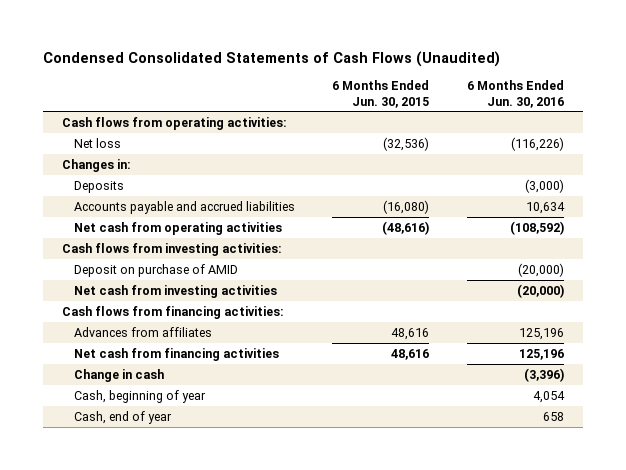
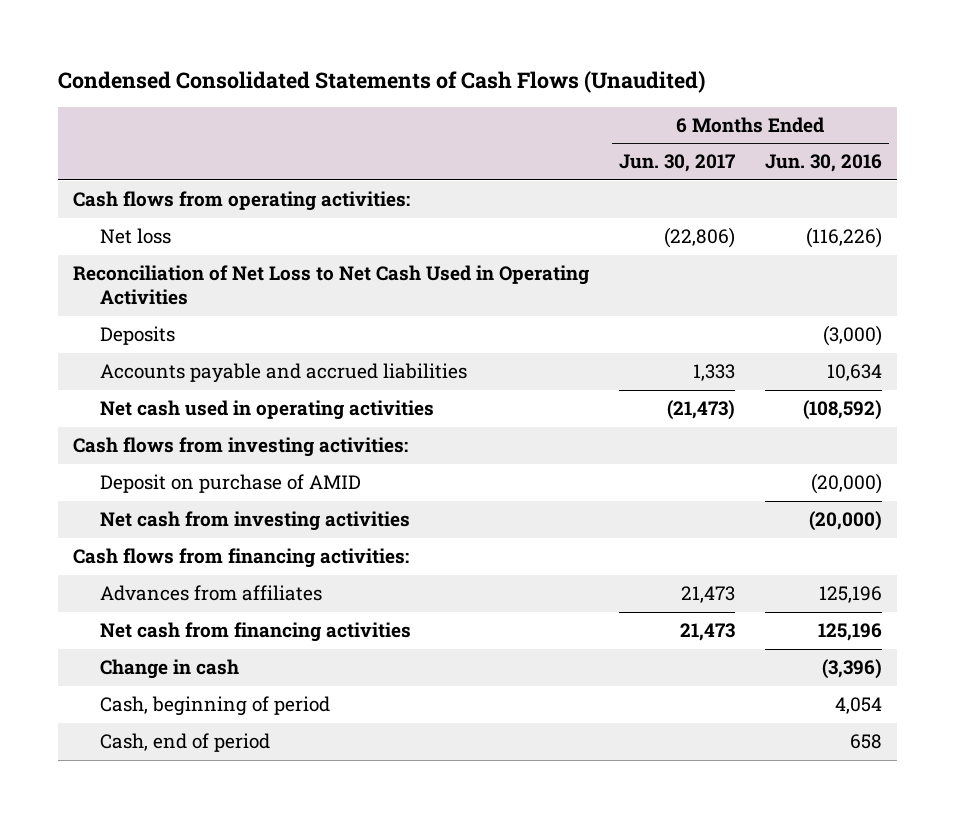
- | 6 Months Ended Jun. 30, 2015 | 6 Months Ended Jun. 30, 2016
+ | 6 Months Ended Jun. 30, 2017 | 6 Months Ended Jun. 30, 2016
- Changes in:
+ Reconciliation of Net Loss to Net Cash Used in Operating Activities
- Net cash from operating activities | (48,616) | (108,592)
+ Net cash used in operating activities | (21,473) | (108,592)
- Cash, beginning of year | | 4,054
- Cash, end of year | | 658
+ Cash, beginning of period | | 4,054
+ Cash, end of period | | 658

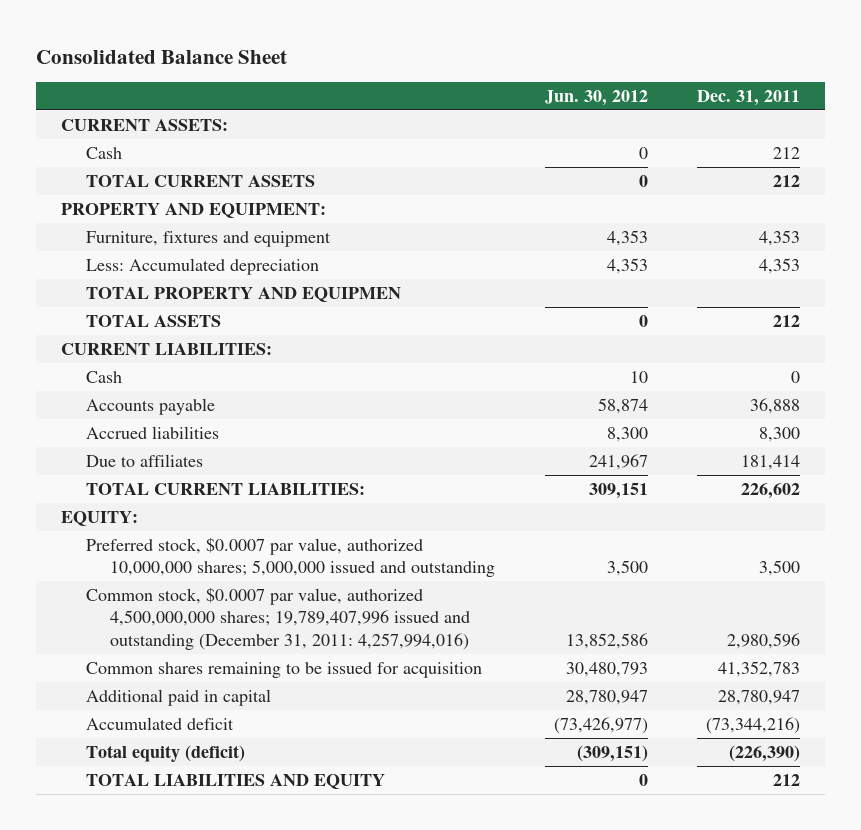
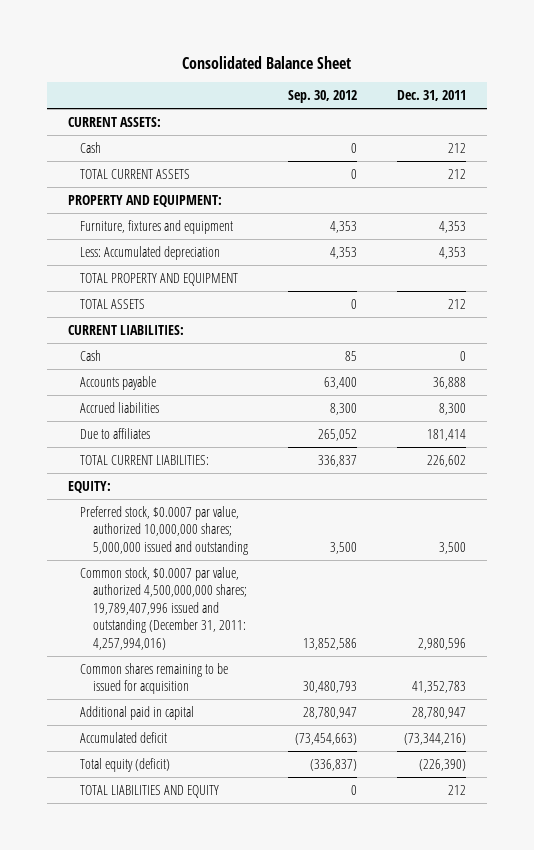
- | Jun. 30, 2012 | Dec. 31, 2011
+ | Sep. 30, 2012 | Dec. 31, 2011
- TOTAL PROPERTY AND EQUIPMEN
+ TOTAL PROPERTY AND EQUIPMENT

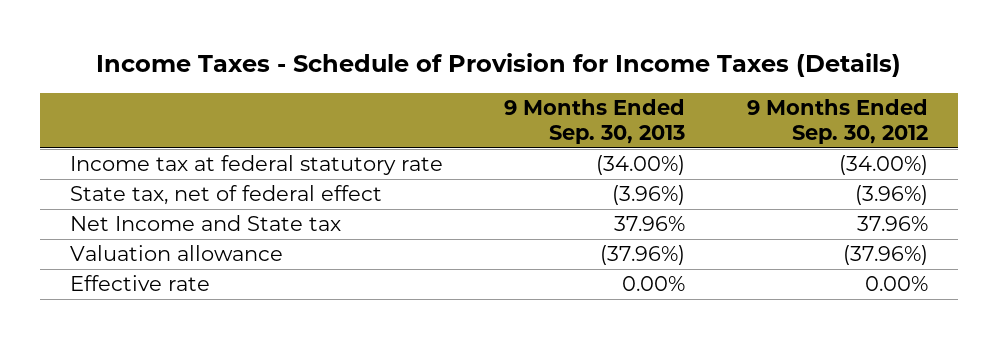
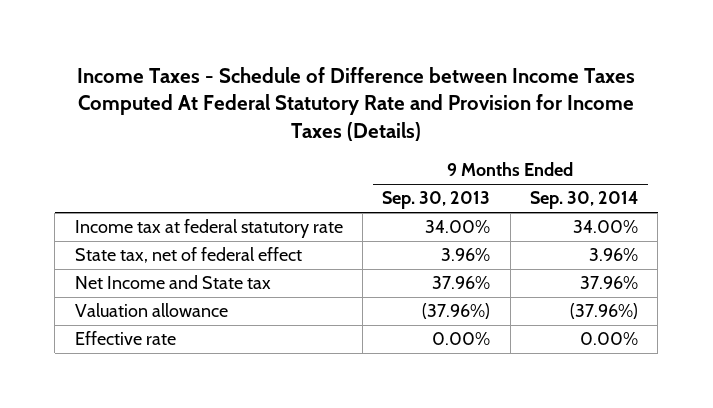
- Income Taxes - Schedule of Provision for Income Taxes (Details)
+ Income Taxes - Schedule of Difference between Income Taxes Computed At Federal Statutory Rate and Provision for Income Taxes (Details)
- | 9 Months Ended Sep. 30, 2013 | 9 Months Ended Sep. 30, 2012
+ | 9 Months Ended Sep. 30, 2013 | 9 Months Ended Sep. 30, 2014
- Income tax at federal statutory rate | (34.00%) | (34.00%)
- State tax, net of federal effect | (3.96%) | (3.96%)
+ Income tax at federal statutory rate | 34.00% | 34.00%
+ State tax, net of federal effect | 3.96% | 3.96%

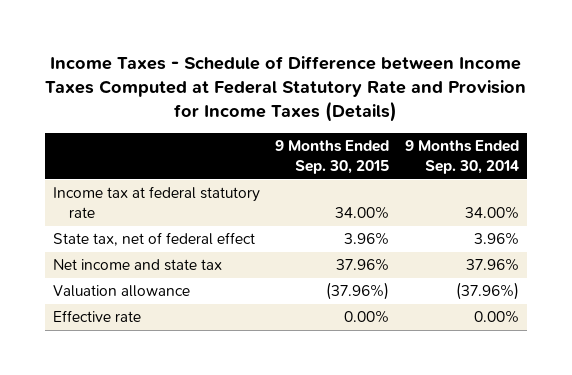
- Income Taxes - Schedule of Difference between Income Taxes Computed At Federal Statutory Rate and Provision for Income Taxes (Details)
+ Income Taxes - Schedule of Difference between Income Taxes Computed at Federal Statutory Rate and Provision for Income Taxes (Details)
- | 9 Months Ended Sep. 30, 2013 | 9 Months Ended Sep. 30, 2014
+ | 9 Months Ended Sep. 30, 2015 | 9 Months Ended Sep. 30, 2014
- Net Income and State tax | 37.96% | 37.96%
+ Net income and state tax | 37.96% | 37.96%

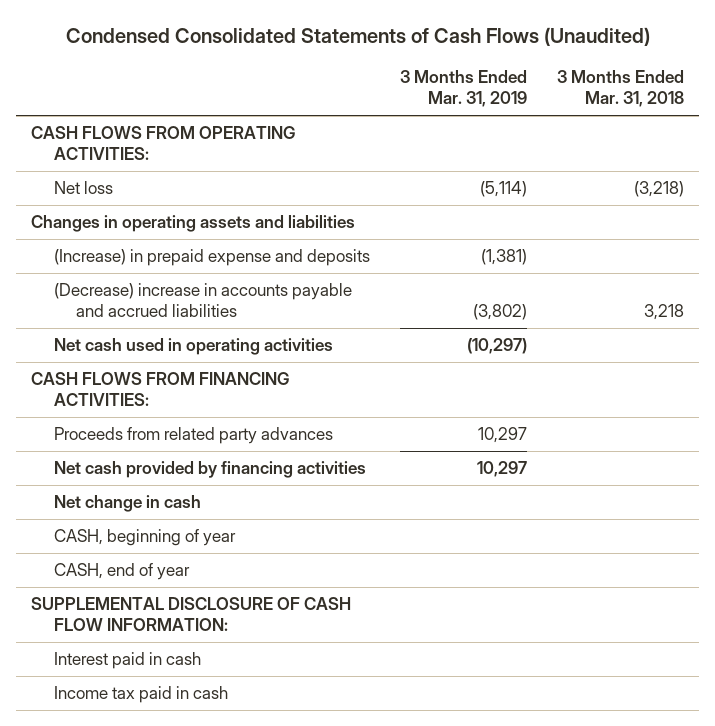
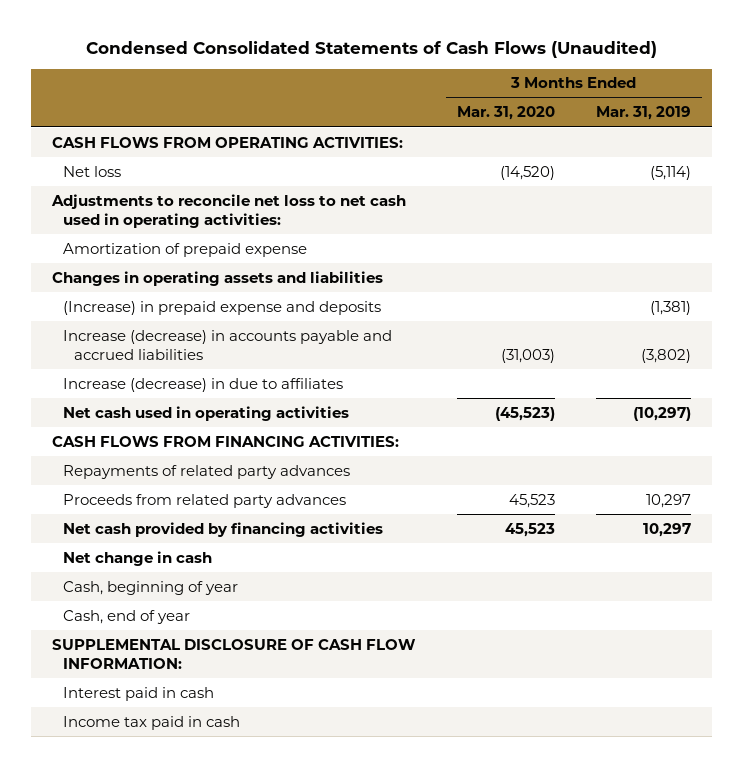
- | 3 Months Ended Mar. 31, 2019 | 3 Months Ended Mar. 31, 2018
+ | 3 Months Ended Mar. 31, 2020 | 3 Months Ended Mar. 31, 2019
+ Adjustments to reconcile net loss to net cash used in operating activities:
+ Amortization of prepaid expense
- (Decrease) increase in accounts payable and accrued liabilities | (3,802) | 3,218
+ Increase (decrease) in accounts payable and accrued liabilities | (31,003) | (3,802)
+ Increase (decrease) in due to affiliates
+ Repayments of related party advances
- CASH, beginning of year
- CASH, end of year
+ Cash, beginning of year
+ Cash, end of year

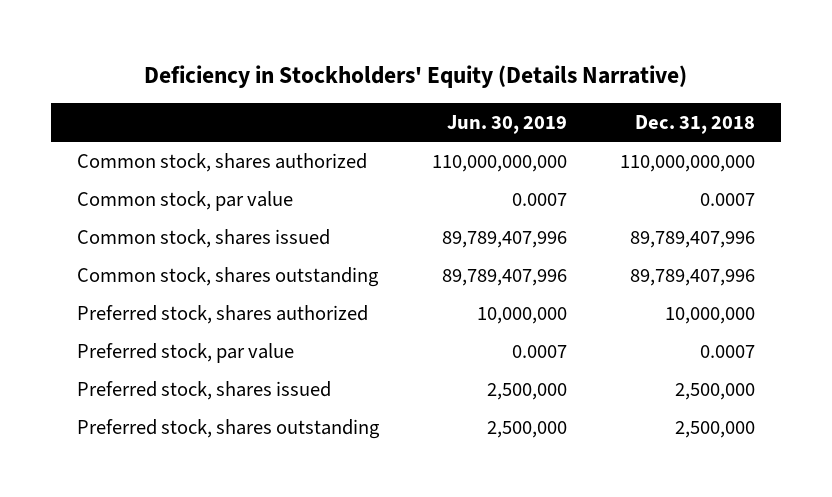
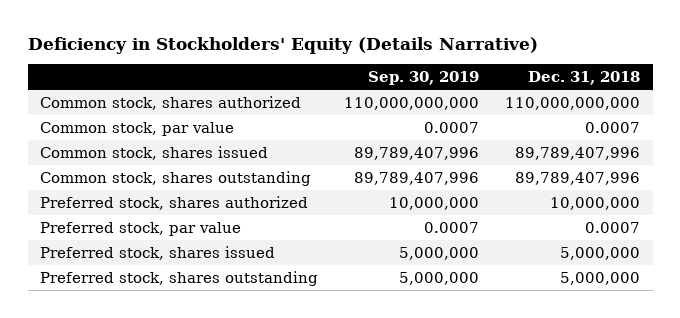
- | Jun. 30, 2019 | Dec. 31, 2018
+ | Sep. 30, 2019 | Dec. 31, 2018
- Preferred stock, shares issued | 2,500,000 | 2,500,000
- Preferred stock, shares outstanding | 2,500,000 | 2,500,000
+ Preferred stock, shares issued | 5,000,000 | 5,000,000
+ Preferred stock, shares outstanding | 5,000,000 | 5,000,000

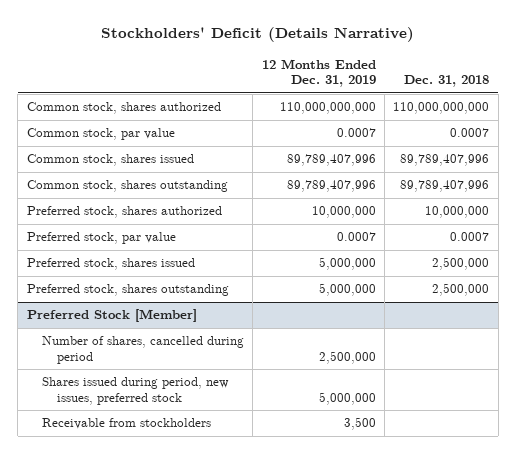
- Deficiency in Stockholders' Equity (Details Narrative)
+ Stockholders' Deficit (Details Narrative)
- | Sep. 30, 2019 | Dec. 31, 2018
+ | 12 Months Ended Dec. 31, 2019 | Dec. 31, 2018
- Preferred stock, shares issued | 5,000,000 | 5,000,000
- Preferred stock, shares outstanding | 5,000,000 | 5,000,000
+ Preferred stock, shares issued | 5,000,000 | 2,500,000
+ Preferred stock, shares outstanding | 5,000,000 | 2,500,000
+ Preferred Stock [Member]
+ Number of shares, cancelled during period | 2,500,000 |
+ Shares issued during period, new issues, preferred stock | 5,000,000 |
+ Receivable from stockholders | 3,500 |

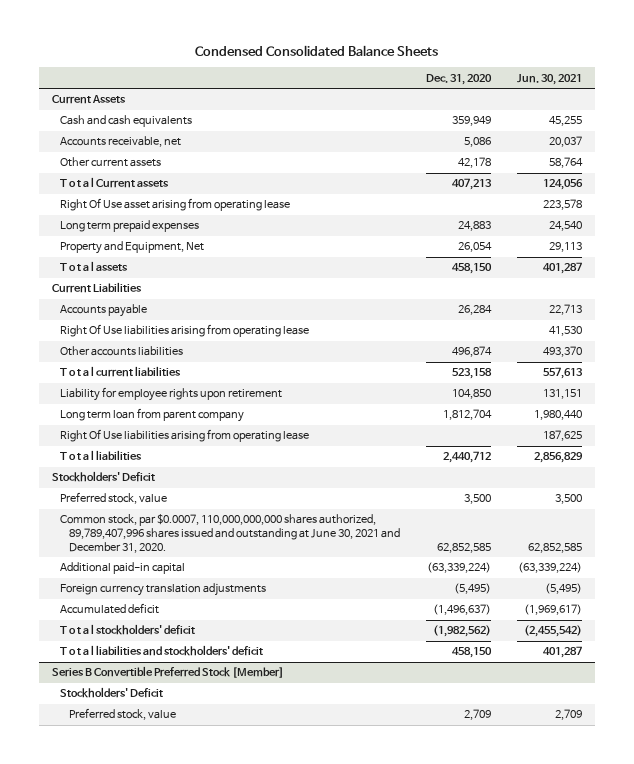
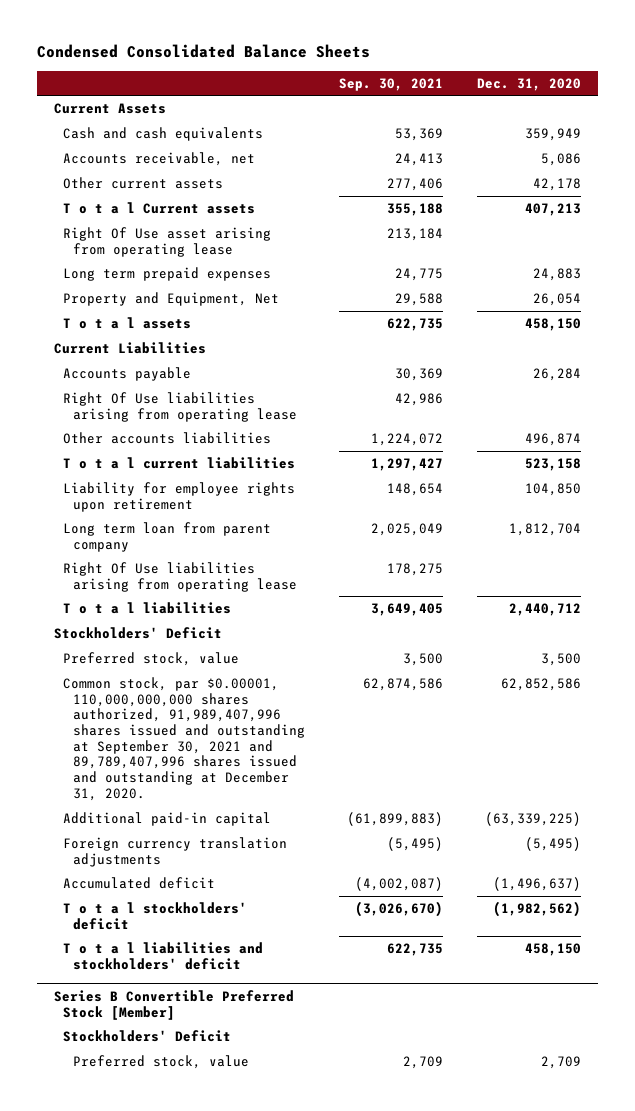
- | Dec. 31, 2020 | Jun. 30, 2021
+ | Sep. 30, 2021 | Dec. 31, 2020
- Common stock, par $0.0007, 110,000,000,000 shares authorized, 89,789,407,996 shares issued and outstanding at June 30, 2021 and December 31, 2020. | 62,852,585 | 62,852,585
- Additional paid-in capital | (63,339,224) | (63,339,224)
+ Common stock, par $0.00001, 110,000,000,000 shares authorized, 91,989,407,996 shares issued and outstanding at September 30, 2021 and 89,789,407,996 shares issued and outstanding at December 31, 2020. | 62,874,586 | 62,852,586
+ Additional paid-in capital | (61,899,883) | (63,339,225)

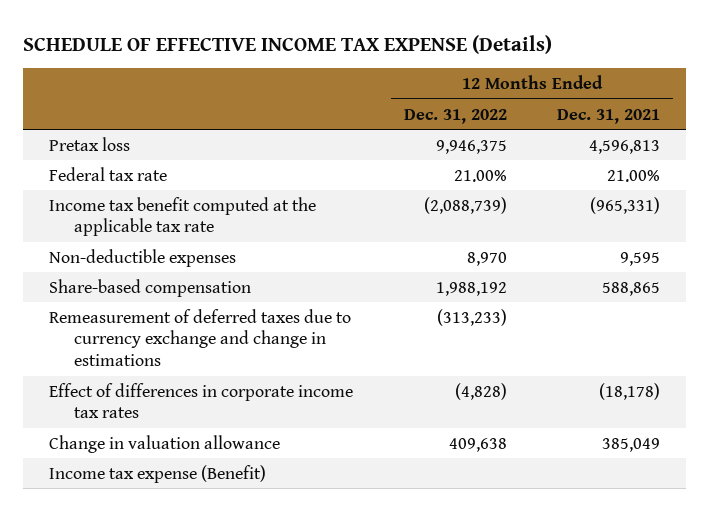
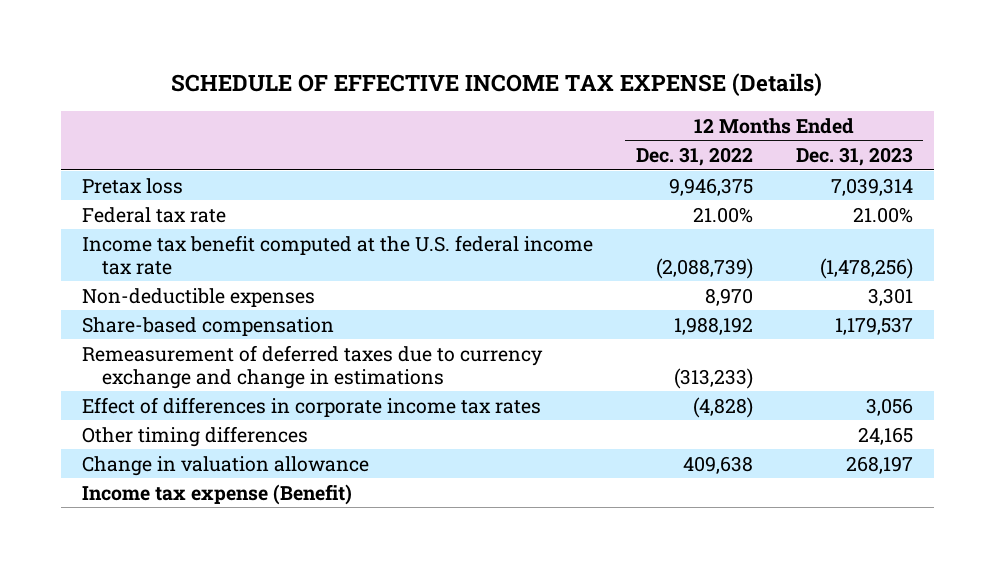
- | 12 Months Ended Dec. 31, 2022 | 12 Months Ended Dec. 31, 2021
+ | 12 Months Ended Dec. 31, 2022 | 12 Months Ended Dec. 31, 2023
- Income tax benefit computed at the applicable tax rate | (2,088,739) | (965,331)
+ Income tax benefit computed at the U.S. federal income tax rate | (2,088,739) | (1,478,256)
+ Other timing differences | | 24,165

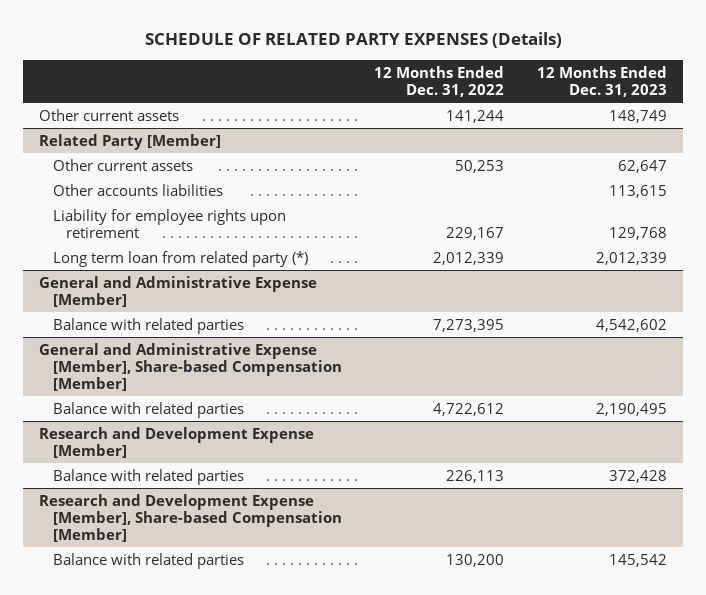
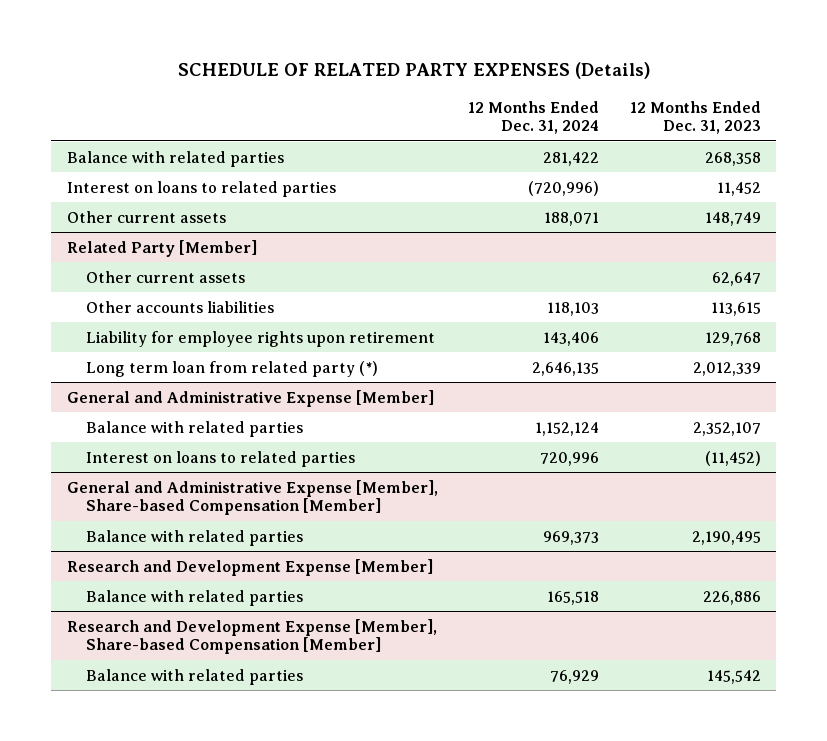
- | 12 Months Ended Dec. 31, 2022 | 12 Months Ended Dec. 31, 2023
+ | 12 Months Ended Dec. 31, 2024 | 12 Months Ended Dec. 31, 2023
+ Balance with related parties | 281,422 | 268,358
+ Interest on loans to related parties | (720,996) | 11,452
@ General and Administrative Expense [Member]
- Balance with related parties | 7,273,395 | 4,542,602
+ Balance with related parties | 1,152,124 | 2,352,107
+ Interest on loans to related parties | 720,996 | (11,452)
@ Research and Development Expense [Member]
- Balance with related parties | 226,113 | 372,428
+ Balance with related parties | 165,518 | 226,886

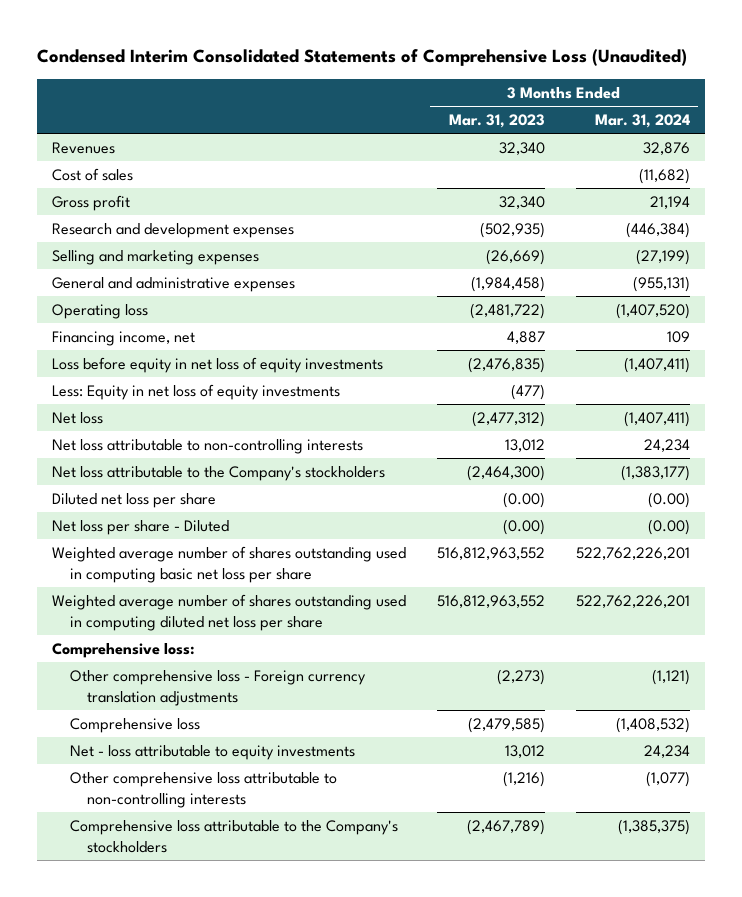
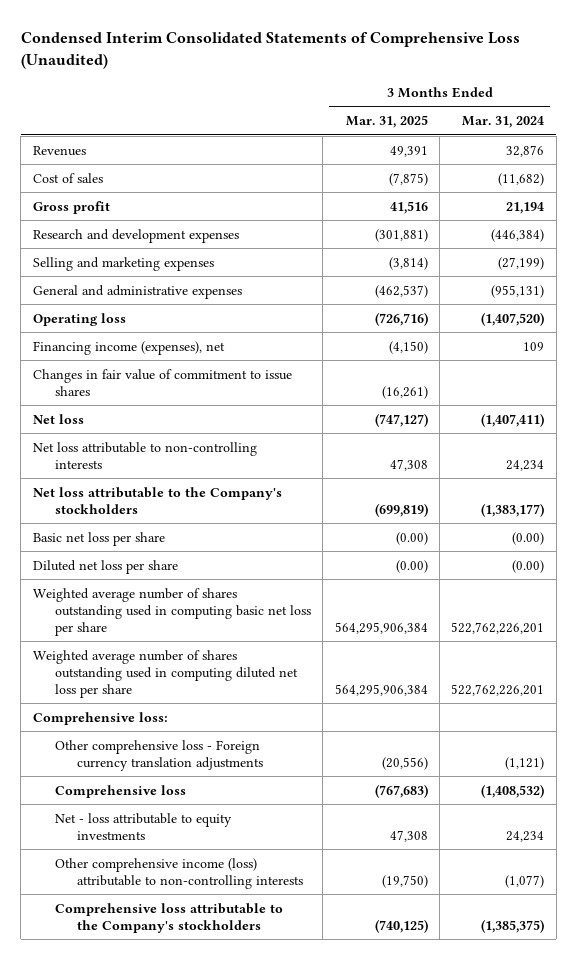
- | 3 Months Ended Mar. 31, 2023 | 3 Months Ended Mar. 31, 2024
+ | 3 Months Ended Mar. 31, 2025 | 3 Months Ended Mar. 31, 2024
- Financing income, net | 4,887 | 109
- Loss before equity in net loss of equity investments | (2,476,835) | (1,407,411)
- Less: Equity in net loss of equity investments | (477) |
+ Financing income (expenses), net | (4,150) | 109
+ Changes in fair value of commitment to issue shares | (16,261) |
+ Basic net loss per share | (0.00) | (0.00)
- Net loss per share - Diluted | (0.00) | (0.00)
- Other comprehensive loss attributable to non-controlling interests | (1,216) | (1,077)
+ Other comprehensive income (loss) attributable to non-controlling interests | (19,750) | (1,077)

